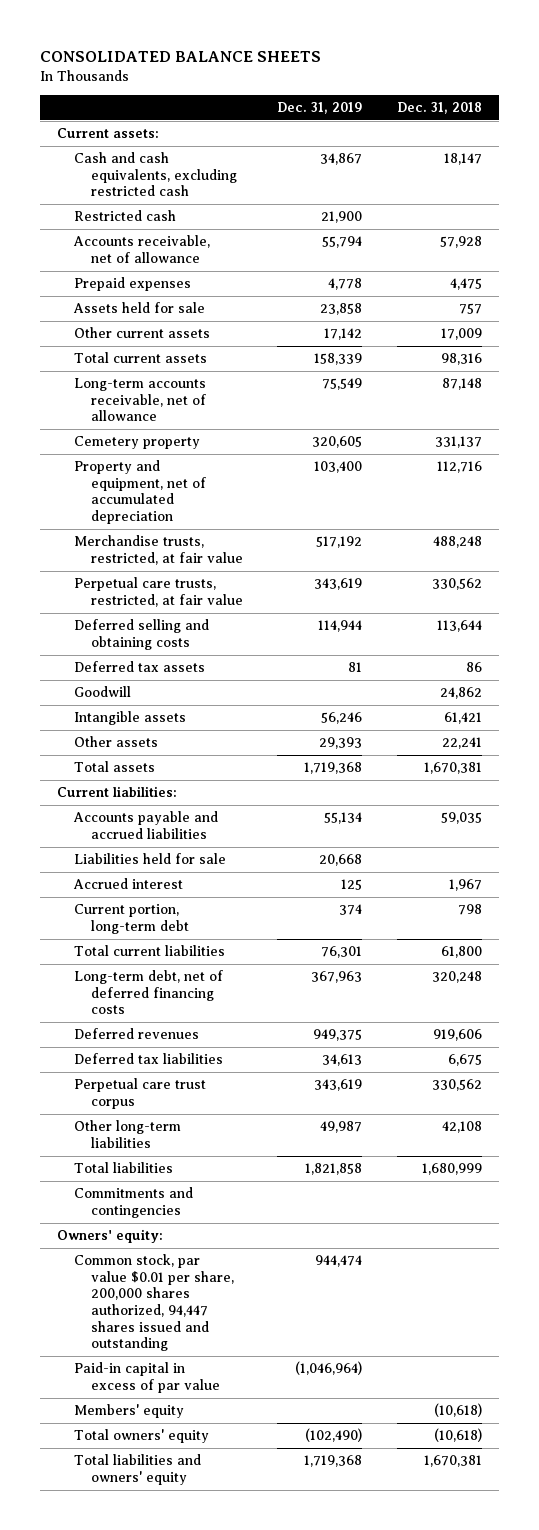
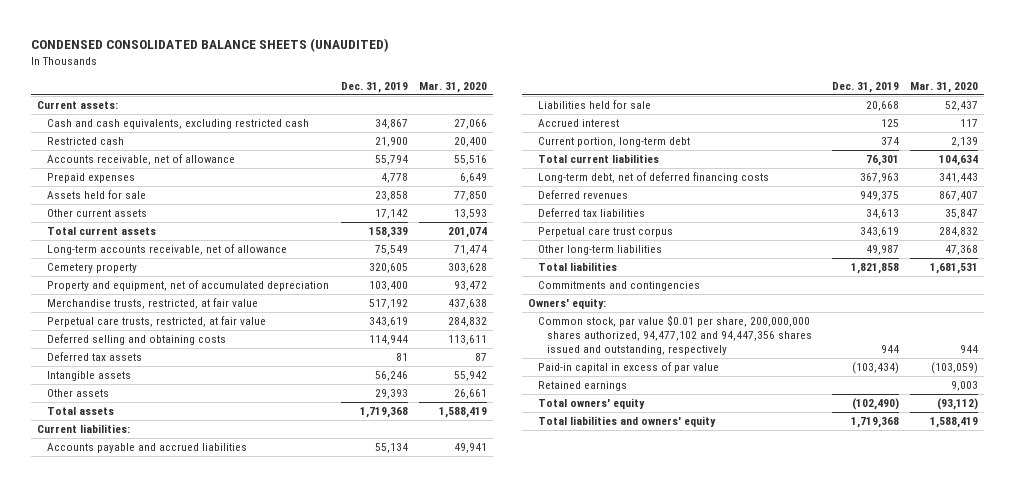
- CONSOLIDATED BALANCE SHEETS
+ CONDENSED CONSOLIDATED BALANCE SHEETS (UNAUDITED)
- | Dec. 31, 2019 | Dec. 31, 2018
+ | Dec. 31, 2019 | Mar. 31, 2020
- Goodwill | | 24,862
- Common stock, par value $0.01 per share, 200,000 shares authorized, 94,447 shares issued and outstanding | 944,474 |
- Paid-in capital in excess of par value | (1,046,964) |
- Members' equity | | (10,618)
+ Common stock, par value $0.01 per share, 200,000,000 shares authorized, 94,477,102 and 94,447,356 shares issued and outstanding, respectively | 944 | 944
+ Paid-in capital in excess of par value | (103,434) | (103,059)
+ Retained earnings | | 9,003

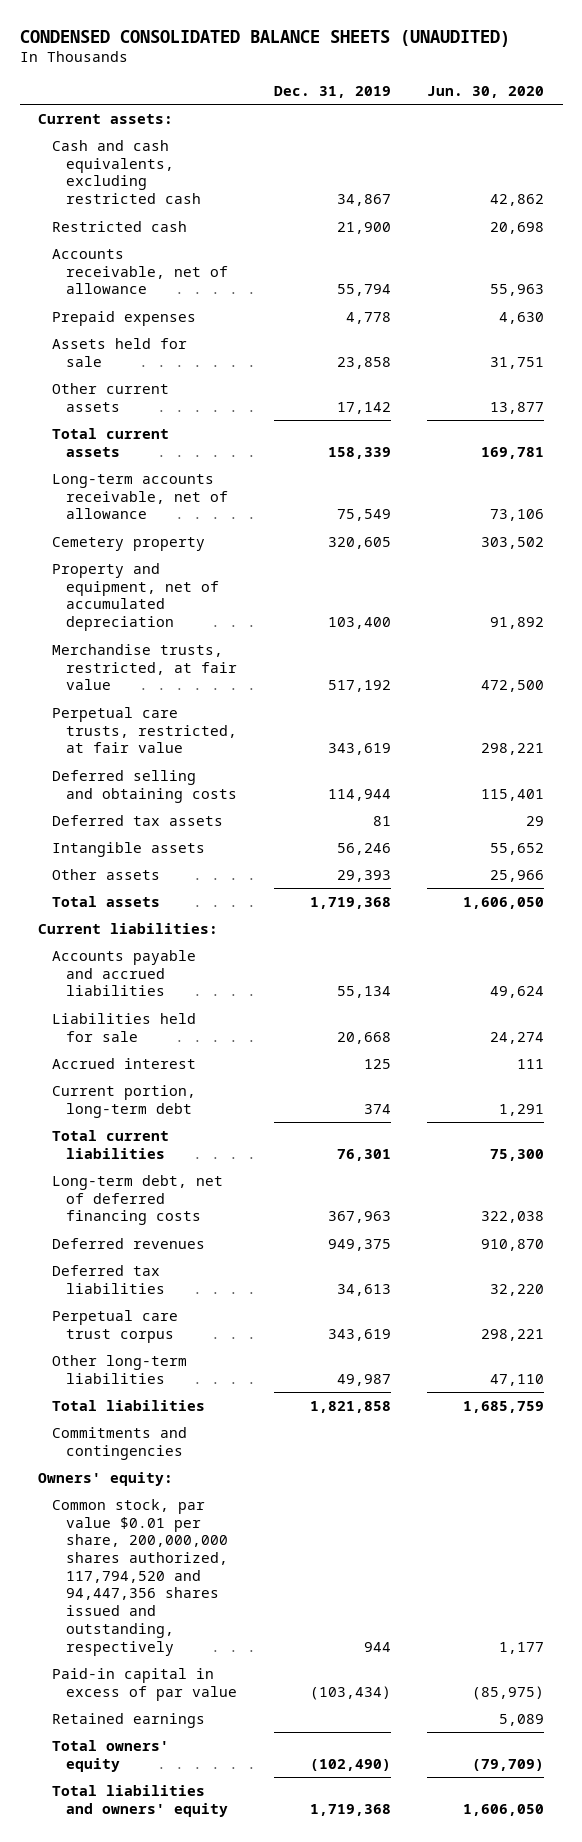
- | Dec. 31, 2019 | Mar. 31, 2020
+ | Dec. 31, 2019 | Jun. 30, 2020
- Common stock, par value $0.01 per share, 200,000,000 shares authorized, 94,477,102 and 94,447,356 shares issued and outstanding, respectively | 944 | 944
+ Common stock, par value $0.01 per share, 200,000,000 shares authorized, 117,794,520 and 94,447,356 shares issued and outstanding, respectively | 944 | 1,177

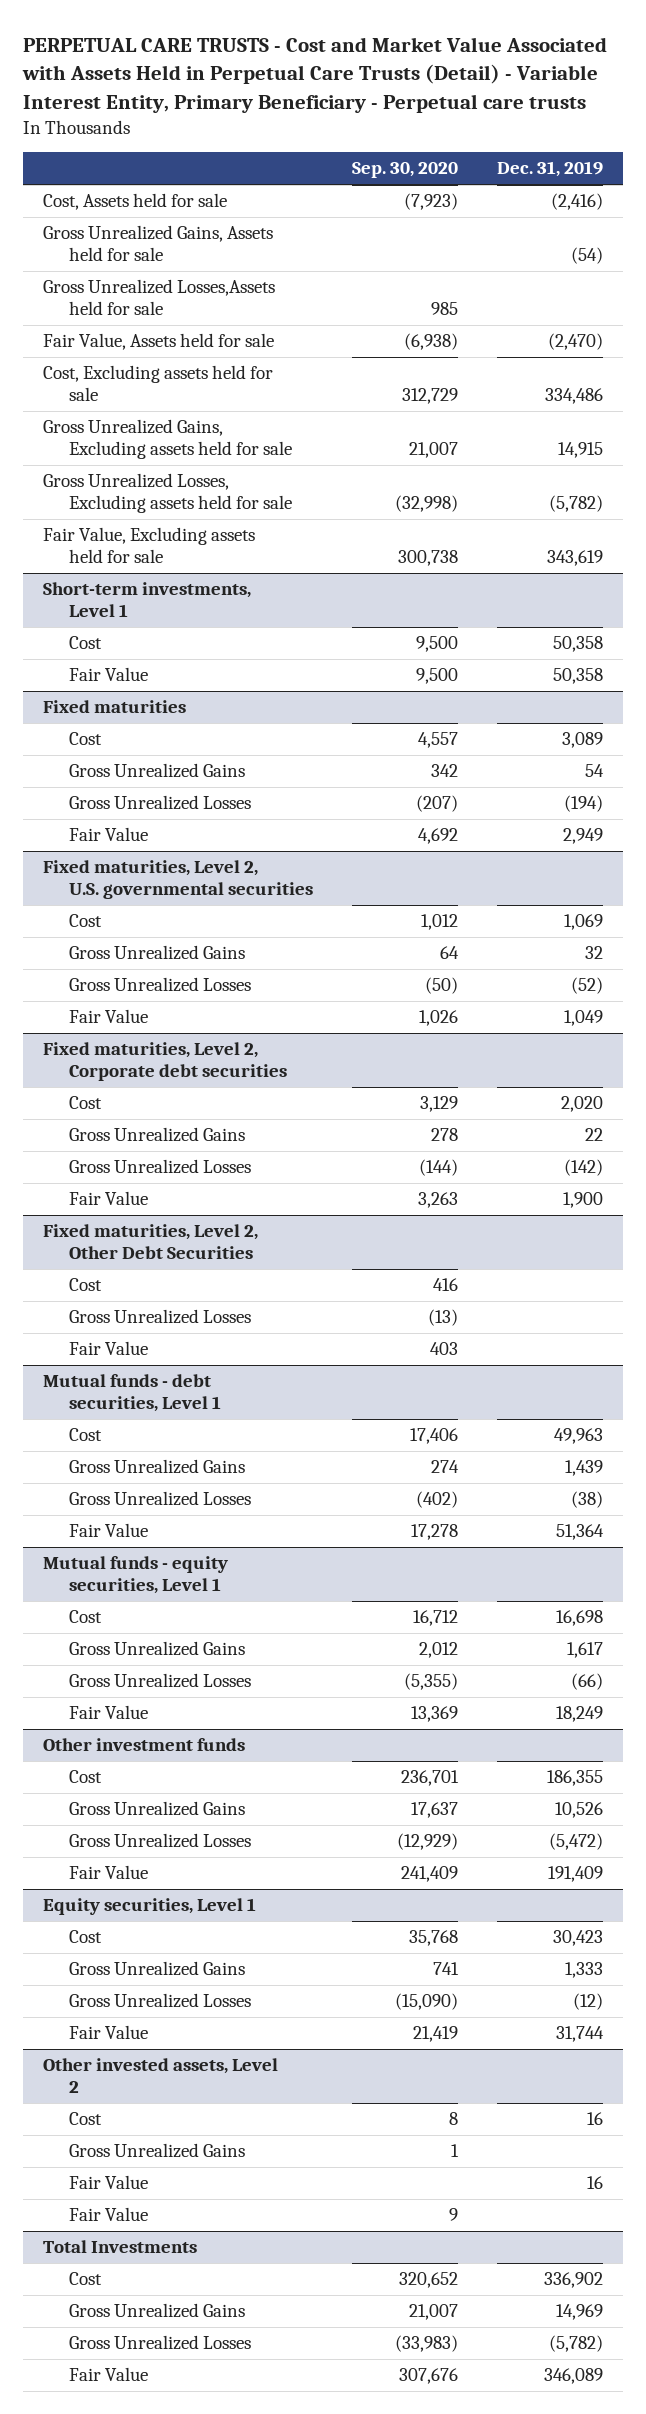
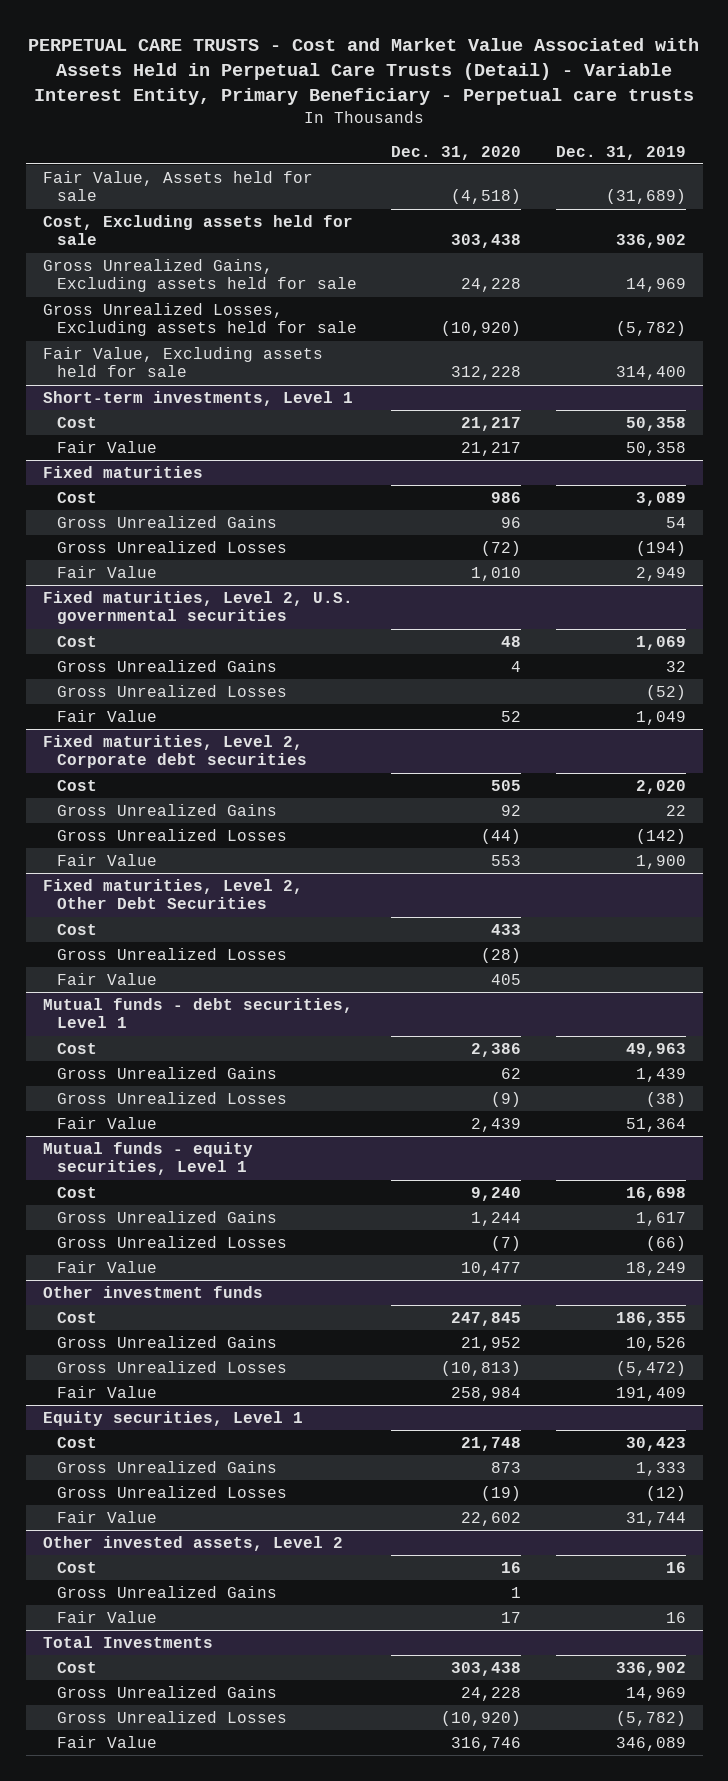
- | Sep. 30, 2020 | Dec. 31, 2019
+ | Dec. 31, 2020 | Dec. 31, 2019
- Cost, Assets held for sale | (7,923) | (2,416)
- Gross Unrealized Gains, Assets held for sale | | (54)
- Gross Unrealized Losses,Assets held for sale | 985 |
- Fair Value, Assets held for sale | (6,938) | (2,470)
- Cost, Excluding assets held for sale | 312,729 | 334,486
- Gross Unrealized Gains, Excluding assets held for sale | 21,007 | 14,915
+ Fair Value, Assets held for sale | (4,518) | (31,689)
+ Cost, Excluding assets held for sale | 303,438 | 336,902
+ Gross Unrealized Gains, Excluding assets held for sale | 24,228 | 14,969
- Fair Value, Excluding assets held for sale | 300,738 | 343,619
+ Fair Value, Excluding assets held for sale | 312,228 | 314,400
@ Other invested assets, Level 2
- Fair Value | 9 |

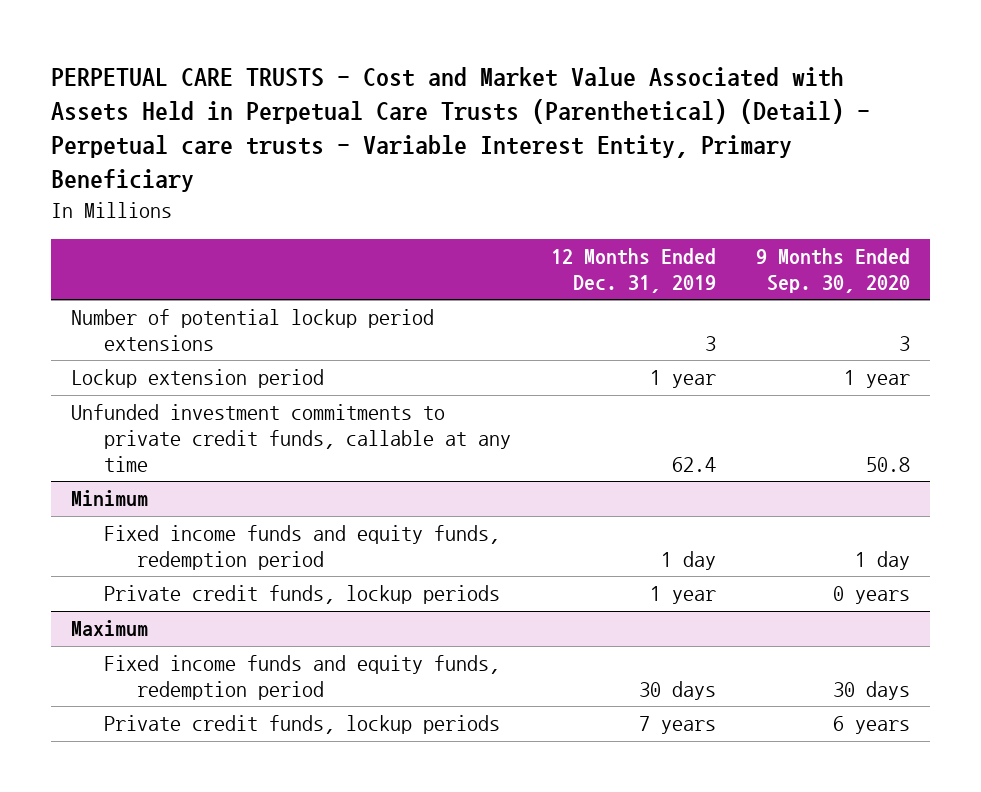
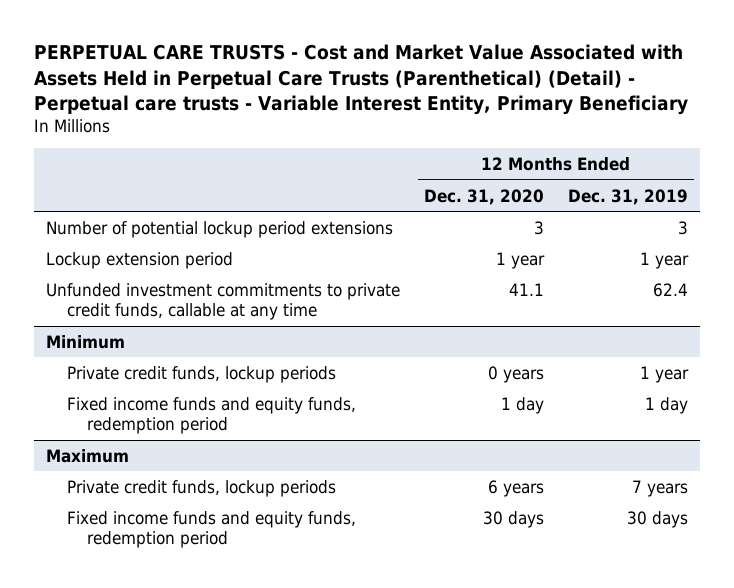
- | 12 Months Ended Dec. 31, 2019 | 9 Months Ended Sep. 30, 2020
+ | 12 Months Ended Dec. 31, 2020 | 12 Months Ended Dec. 31, 2019
@ Minimum
moved down: Fixed income funds and equity funds, redemption period | 1 day | 1 day
@ Maximum
moved down: Fixed income funds and equity funds, redemption period | 30 days | 30 days

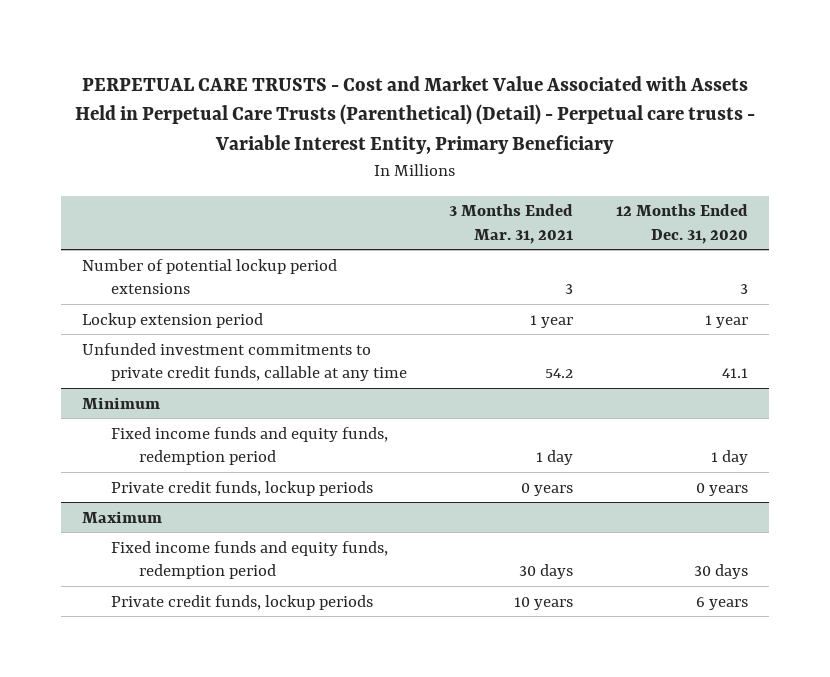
- | 12 Months Ended Dec. 31, 2020 | 12 Months Ended Dec. 31, 2019
+ | 3 Months Ended Mar. 31, 2021 | 12 Months Ended Dec. 31, 2020
@ Minimum
moved down: Private credit funds, lockup periods | 0 years | 0 years
@ Maximum
moved down: Private credit funds, lockup periods | 10 years | 6 years

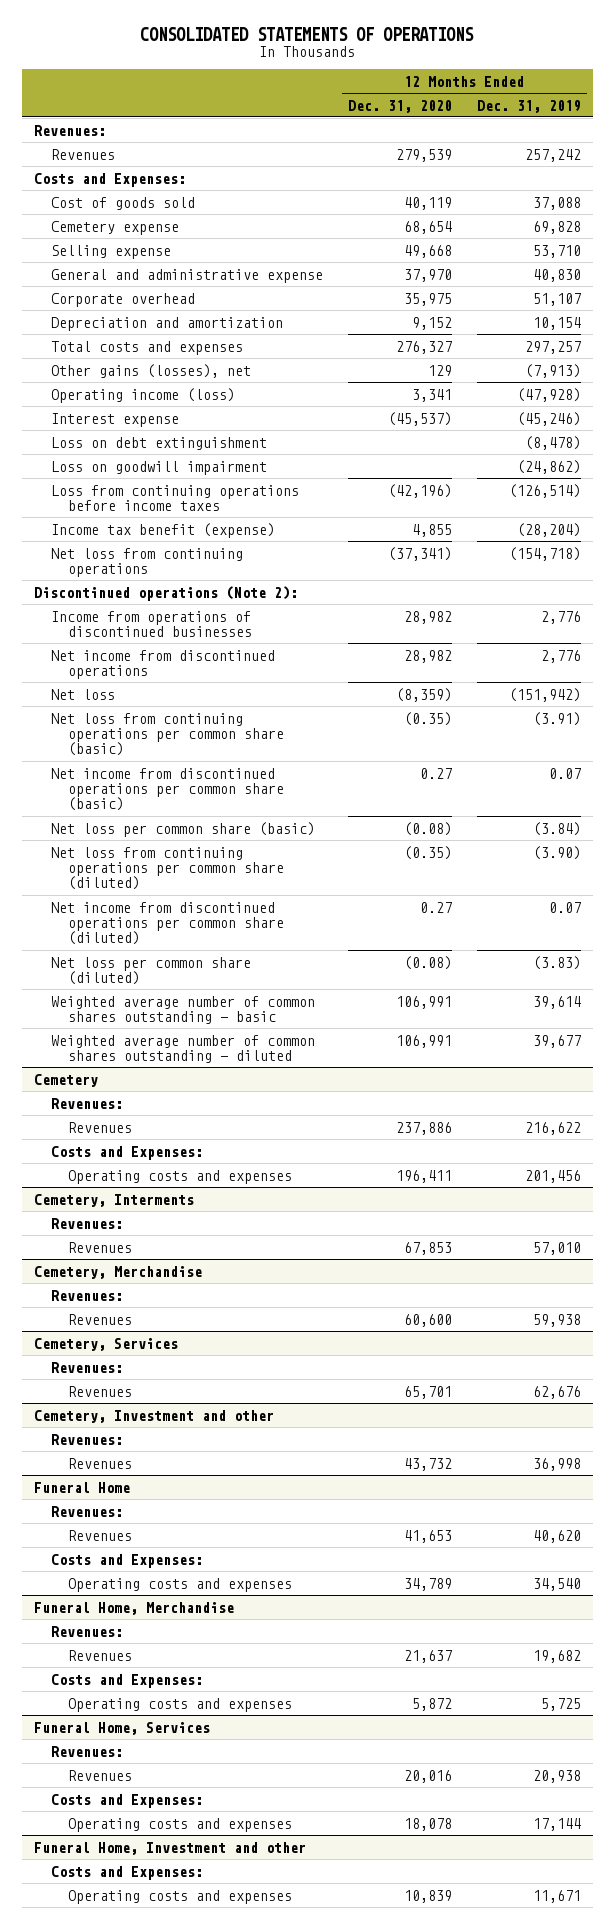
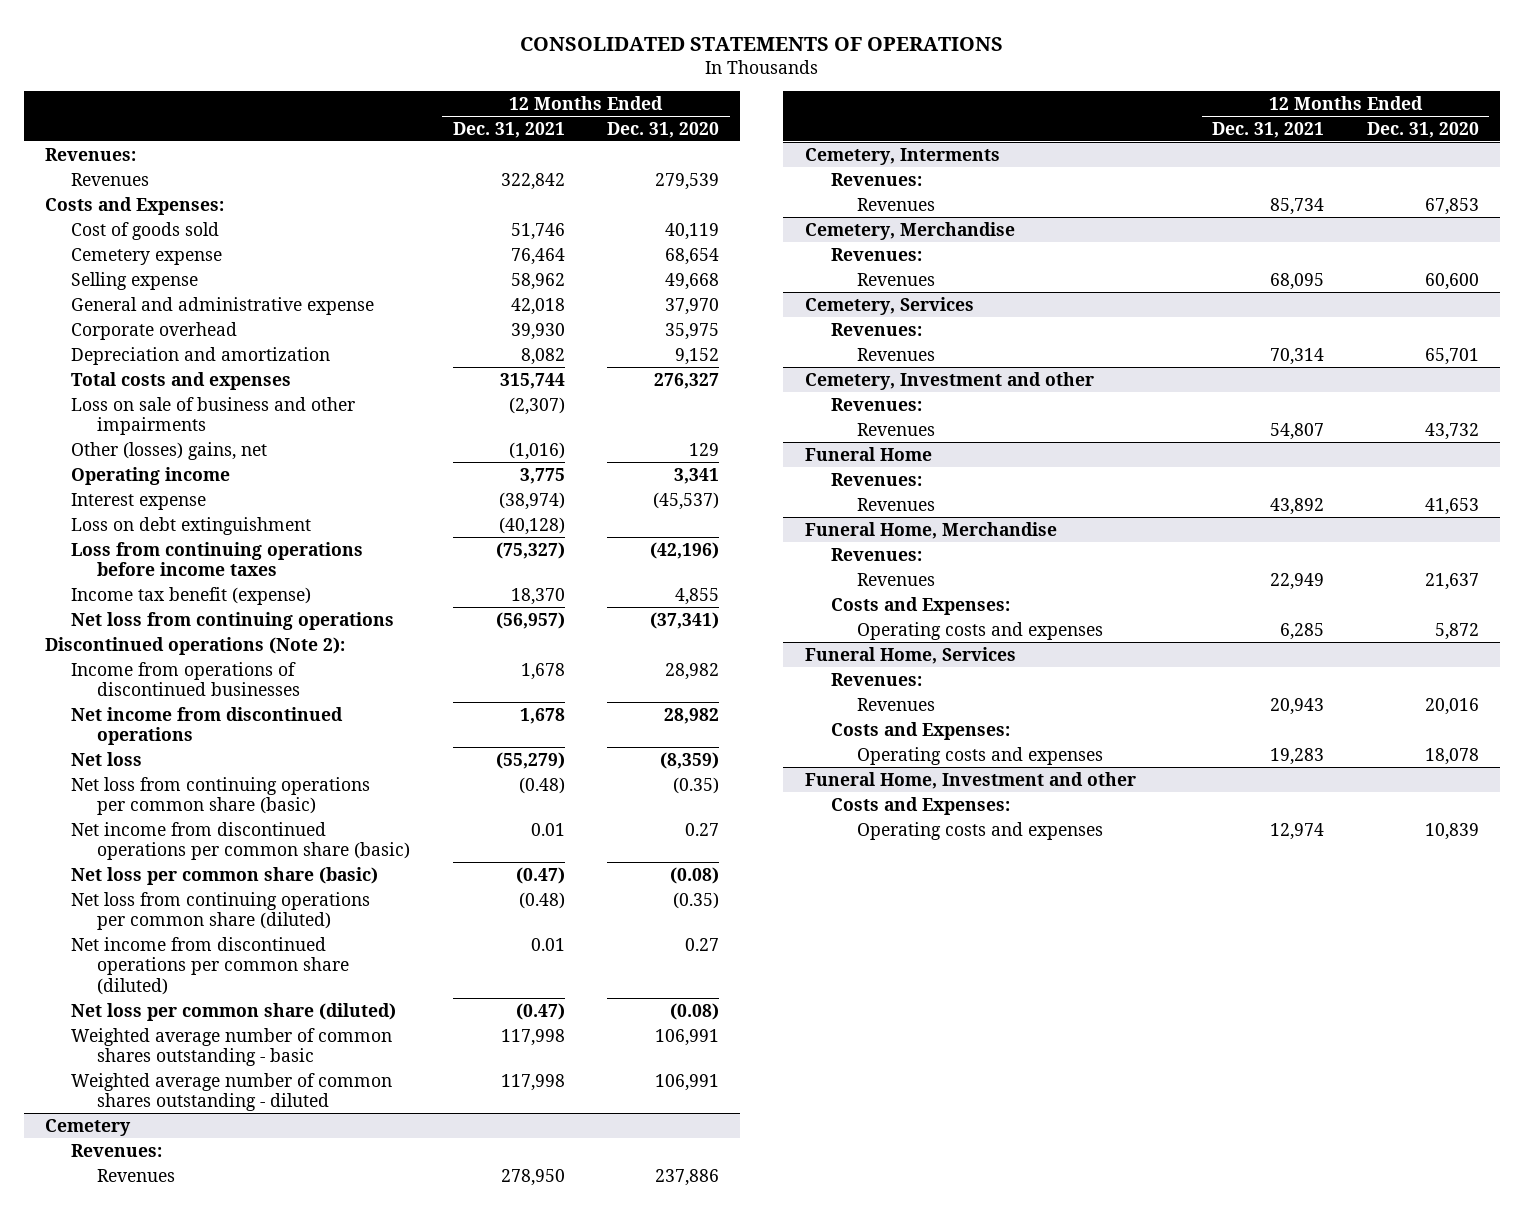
- | 12 Months Ended Dec. 31, 2020 | 12 Months Ended Dec. 31, 2019
+ | 12 Months Ended Dec. 31, 2021 | 12 Months Ended Dec. 31, 2020
- Other gains (losses), net | 129 | (7,913)
- Operating income (loss) | 3,341 | (47,928)
+ Loss on sale of business and other impairments | (2,307) |
+ Other (losses) gains, net | (1,016) | 129
+ Operating income | 3,775 | 3,341
- Loss on goodwill impairment | | (24,862)
@ Cemetery
- Costs and Expenses:
- Operating costs and expenses | 196,411 | 201,456
@ Funeral Home
- Costs and Expenses:
- Operating costs and expenses | 34,789 | 34,540

